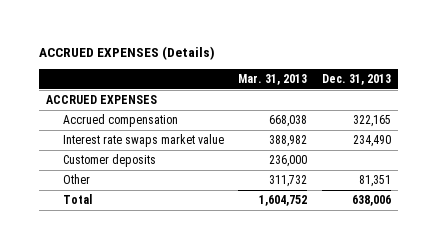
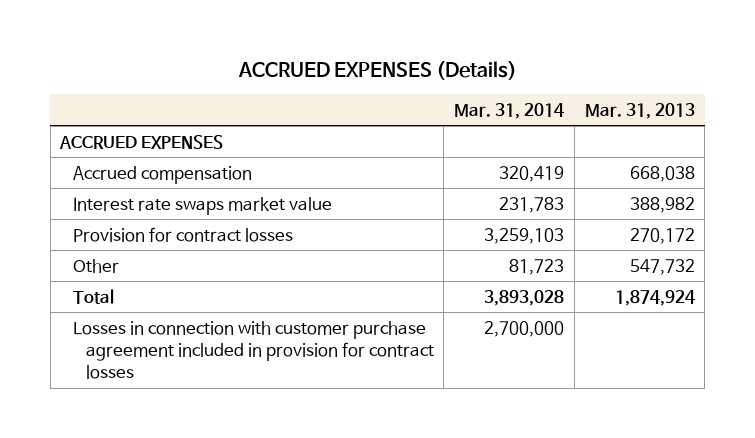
- | Mar. 31, 2013 | Dec. 31, 2013
+ | Mar. 31, 2014 | Mar. 31, 2013
- Customer deposits | 236,000 |
- Other | 311,732 | 81,351
- Total | 1,604,752 | 638,006
+ Provision for contract losses | 3,259,103 | 270,172
+ Other | 81,723 | 547,732
+ Total | 3,893,028 | 1,874,924
+ Losses in connection with customer purchase agreement included in provision for contract losses | 2,700,000 |

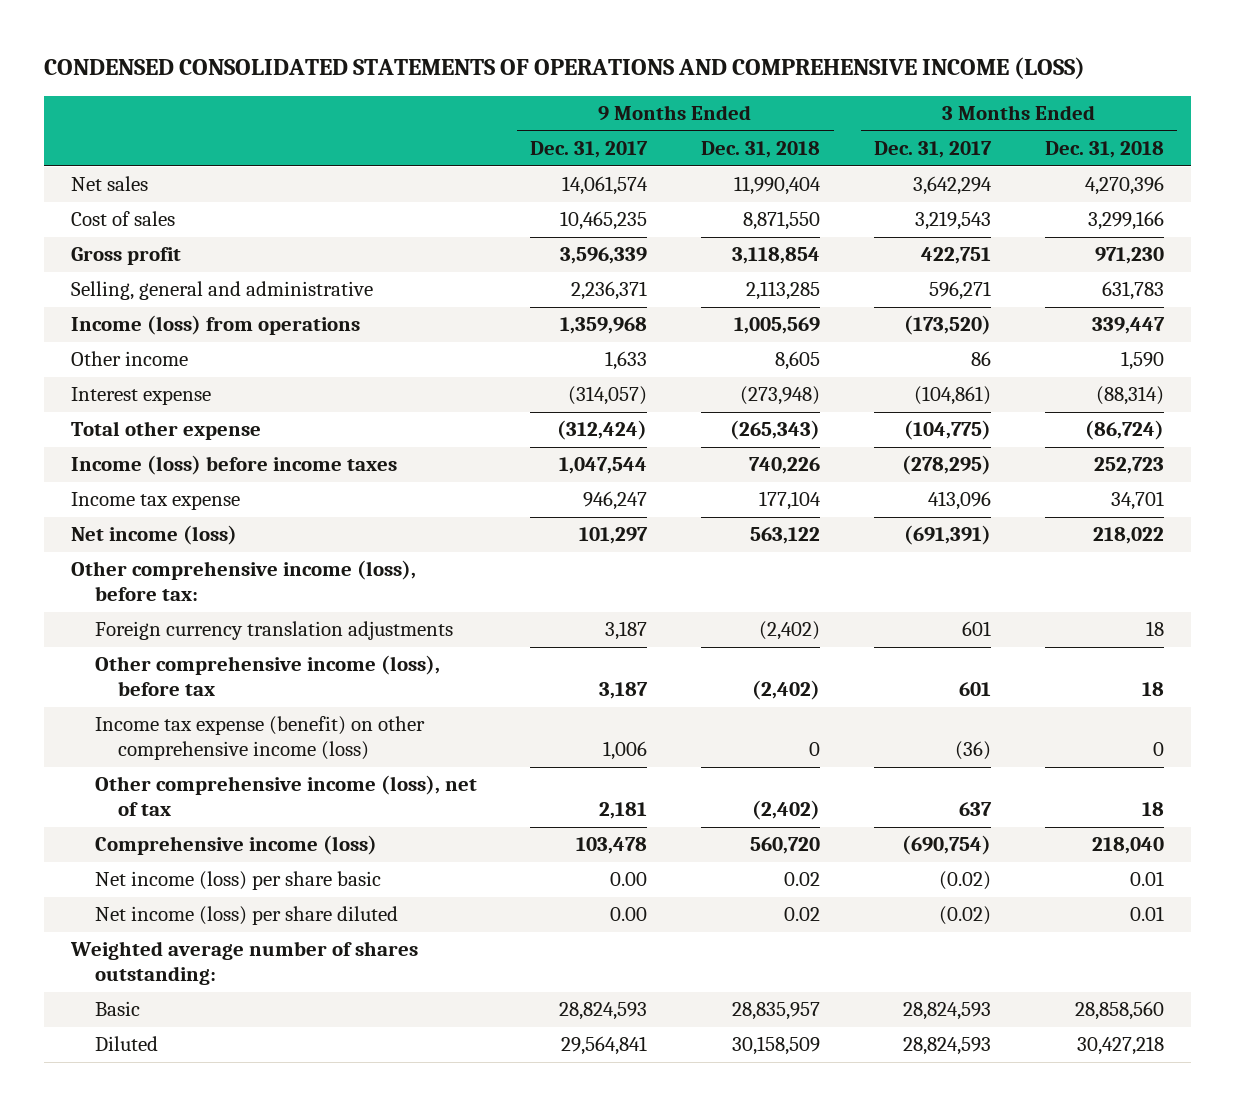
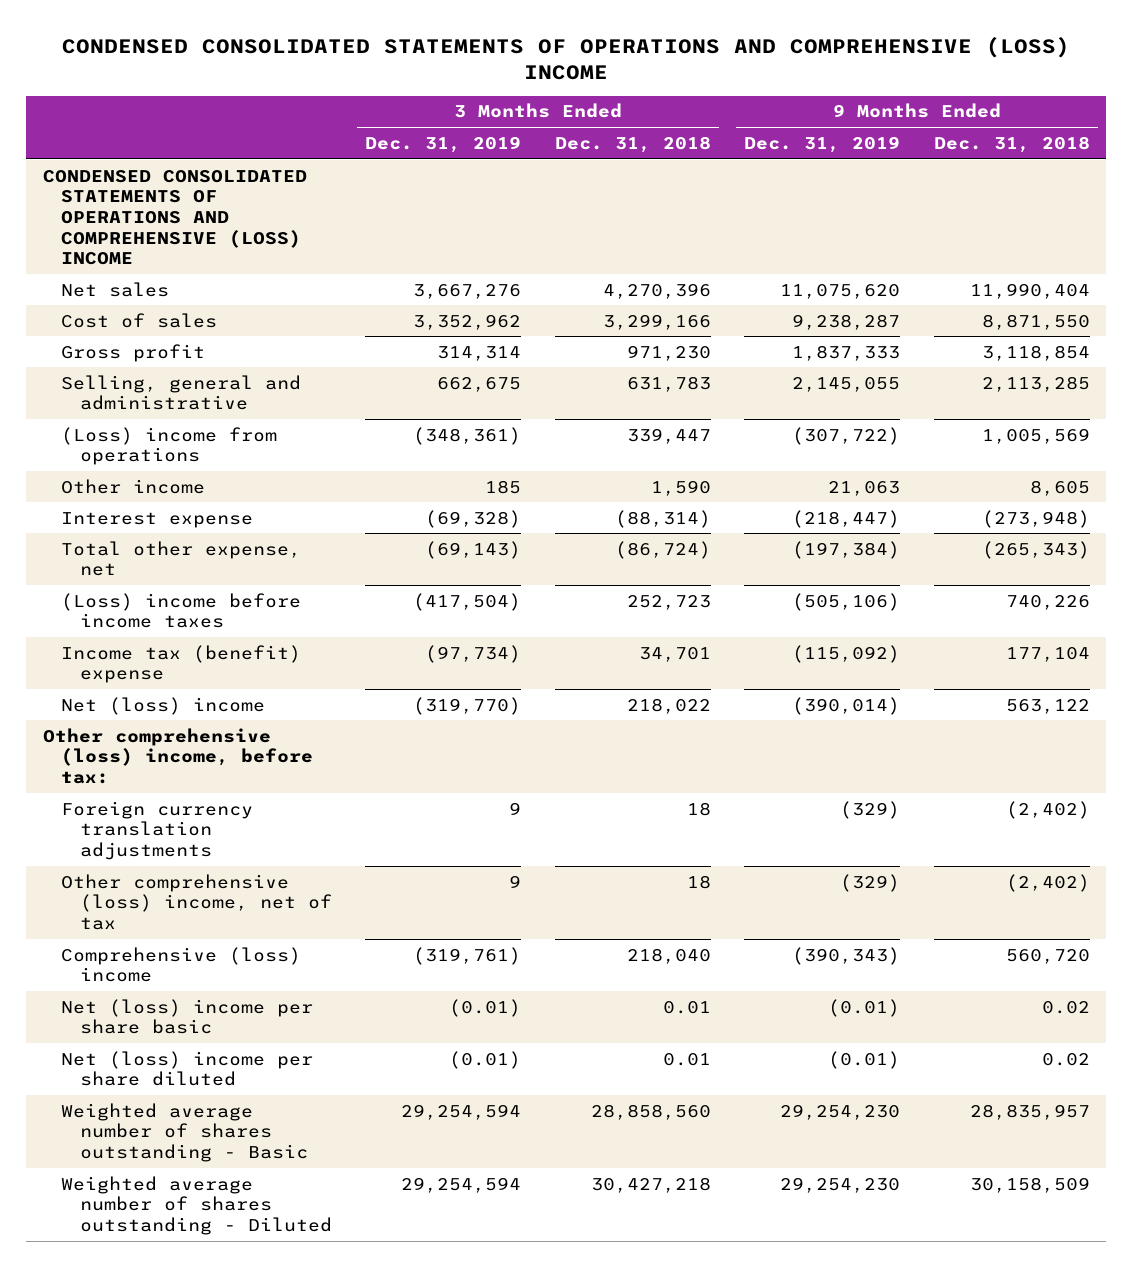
- CONDENSED CONSOLIDATED STATEMENTS OF OPERATIONS AND COMPREHENSIVE INCOME (LOSS)
+ CONDENSED CONSOLIDATED STATEMENTS OF OPERATIONS AND COMPREHENSIVE (LOSS) INCOME
- | 9 Months Ended Dec. 31, 2017 | 9 Months Ended Dec. 31, 2018 | 3 Months Ended Dec. 31, 2017 | 3 Months Ended Dec. 31, 2018
+ | 3 Months Ended Dec. 31, 2019 | 3 Months Ended Dec. 31, 2018 | 9 Months Ended Dec. 31, 2019 | 9 Months Ended Dec. 31, 2018
+ CONDENSED CONSOLIDATED STATEMENTS OF OPERATIONS AND COMPREHENSIVE (LOSS) INCOME
- Income (loss) from operations | 1,359,968 | 1,005,569 | (173,520) | 339,447
+ (Loss) income from operations | (348,361) | 339,447 | (307,722) | 1,005,569
- Total other expense | (312,424) | (265,343) | (104,775) | (86,724)
- Income (loss) before income taxes | 1,047,544 | 740,226 | (278,295) | 252,723
- Income tax expense | 946,247 | 177,104 | 413,096 | 34,701
- Net income (loss) | 101,297 | 563,122 | (691,391) | 218,022
- Other comprehensive income (loss), before tax:
+ Total other expense, net | (69,143) | (86,724) | (197,384) | (265,343)
+ (Loss) income before income taxes | (417,504) | 252,723 | (505,106) | 740,226
+ Income tax (benefit) expense | (97,734) | 34,701 | (115,092) | 177,104
+ Net (loss) income | (319,770) | 218,022 | (390,014) | 563,122
+ Other comprehensive (loss) income, before tax:
- Other comprehensive income (loss), before tax | 3,187 | (2,402) | 601 | 18
- Income tax expense (benefit) on other comprehensive income (loss) | 1,006 | 0 | (36) | 0
- Other comprehensive income (loss), net of tax | 2,181 | (2,402) | 637 | 18
- Comprehensive income (loss) | 103,478 | 560,720 | (690,754) | 218,040
- Net income (loss) per share basic | 0.00 | 0.02 | (0.02) | 0.01
- Net income (loss) per share diluted | 0.00 | 0.02 | (0.02) | 0.01
- Weighted average number of shares outstanding:
- Basic | 28,824,593 | 28,835,957 | 28,824,593 | 28,858,560
- Diluted | 29,564,841 | 30,158,509 | 28,824,593 | 30,427,218
+ Other comprehensive (loss) income, net of tax | 9 | 18 | (329) | (2,402)
+ Comprehensive (loss) income | (319,761) | 218,040 | (390,343) | 560,720
+ Net (loss) income per share basic | (0.01) | 0.01 | (0.01) | 0.02
+ Net (loss) income per share diluted | (0.01) | 0.01 | (0.01) | 0.02
+ Weighted average number of shares outstanding - Basic | 29,254,594 | 28,858,560 | 29,254,230 | 28,835,957
+ Weighted average number of shares outstanding - Diluted | 29,254,594 | 30,427,218 | 29,254,230 | 30,158,509

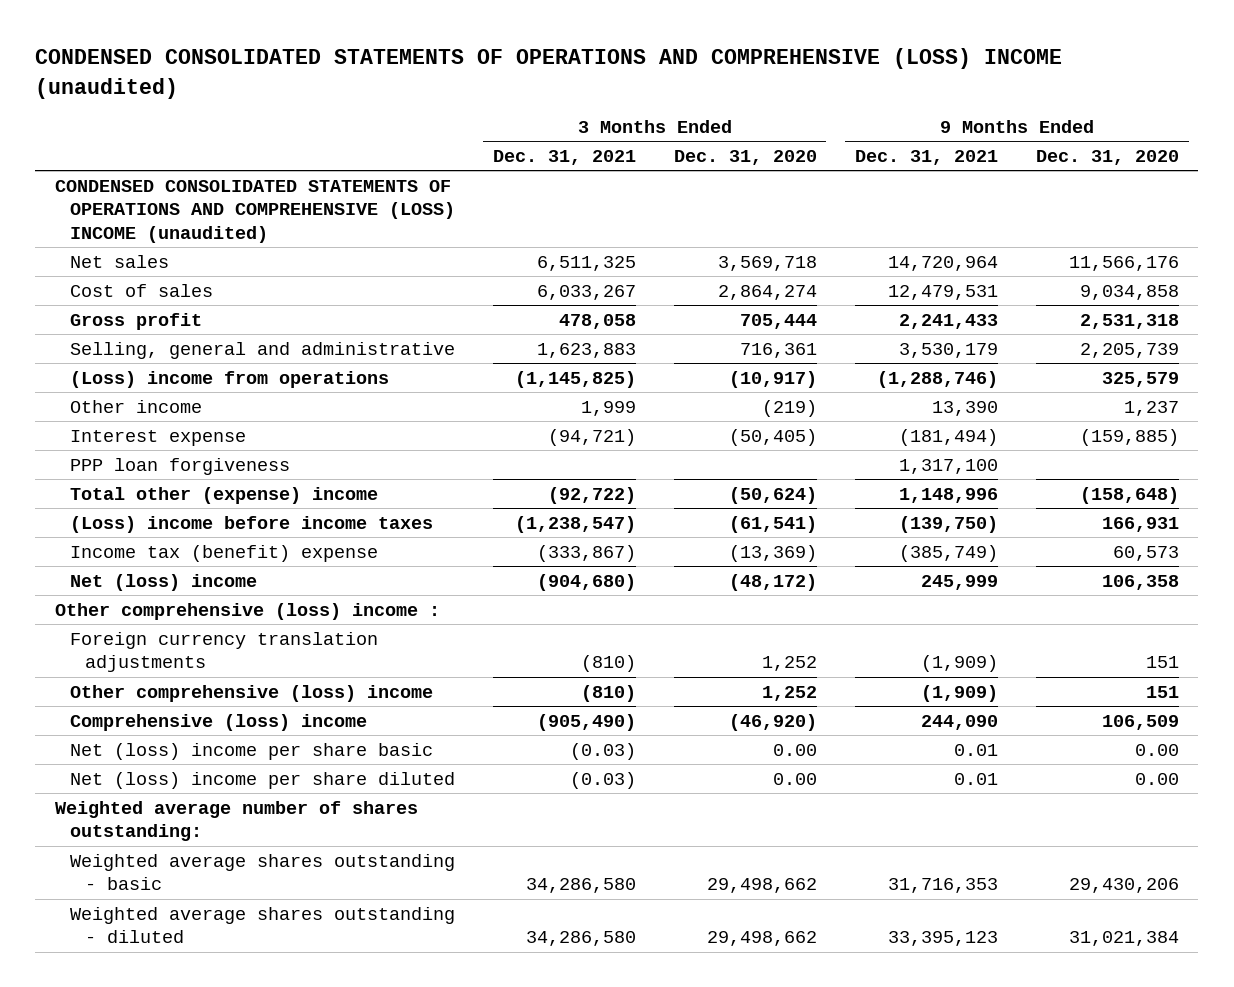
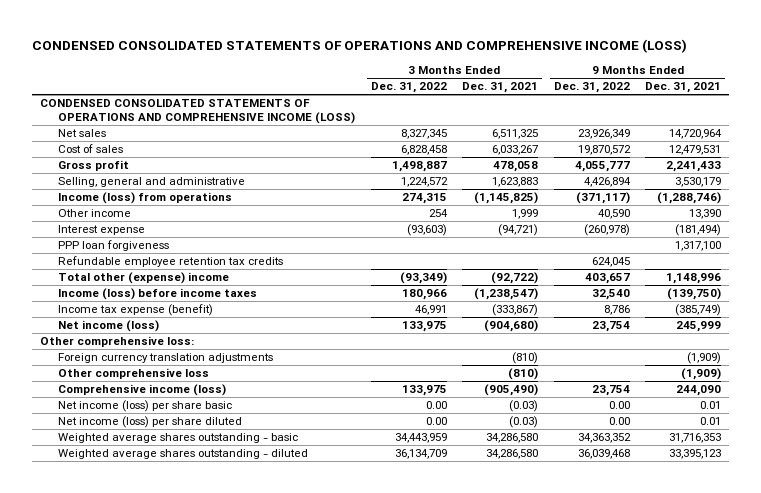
- CONDENSED CONSOLIDATED STATEMENTS OF OPERATIONS AND COMPREHENSIVE (LOSS) INCOME (unaudited)
+ CONDENSED CONSOLIDATED STATEMENTS OF OPERATIONS AND COMPREHENSIVE INCOME (LOSS)
- | 3 Months Ended Dec. 31, 2021 | 3 Months Ended Dec. 31, 2020 | 9 Months Ended Dec. 31, 2021 | 9 Months Ended Dec. 31, 2020
+ | 3 Months Ended Dec. 31, 2022 | 3 Months Ended Dec. 31, 2021 | 9 Months Ended Dec. 31, 2022 | 9 Months Ended Dec. 31, 2021
- CONDENSED CONSOLIDATED STATEMENTS OF OPERATIONS AND COMPREHENSIVE (LOSS) INCOME (unaudited)
+ CONDENSED CONSOLIDATED STATEMENTS OF OPERATIONS AND COMPREHENSIVE INCOME (LOSS)
- (Loss) income from operations | (1,145,825) | (10,917) | (1,288,746) | 325,579
+ Income (loss) from operations | 274,315 | (1,145,825) | (371,117) | (1,288,746)
+ Refundable employee retention tax credits | | | 624,045 |
- (Loss) income before income taxes | (1,238,547) | (61,541) | (139,750) | 166,931
- Income tax (benefit) expense | (333,867) | (13,369) | (385,749) | 60,573
- Net (loss) income | (904,680) | (48,172) | 245,999 | 106,358
- Other comprehensive (loss) income :
+ Income (loss) before income taxes | 180,966 | (1,238,547) | 32,540 | (139,750)
+ Income tax expense (benefit) | 46,991 | (333,867) | 8,786 | (385,749)
+ Net income (loss) | 133,975 | (904,680) | 23,754 | 245,999
+ Other comprehensive loss:
- Other comprehensive (loss) income | (810) | 1,252 | (1,909) | 151
- Comprehensive (loss) income | (905,490) | (46,920) | 244,090 | 106,509
- Net (loss) income per share basic | (0.03) | 0.00 | 0.01 | 0.00
- Net (loss) income per share diluted | (0.03) | 0.00 | 0.01 | 0.00
- Weighted average number of shares outstanding:
+ Other comprehensive loss | | (810) | | (1,909)
+ Comprehensive income (loss) | 133,975 | (905,490) | 23,754 | 244,090
+ Net income (loss) per share basic | 0.00 | (0.03) | 0.00 | 0.01
+ Net income (loss) per share diluted | 0.00 | (0.03) | 0.00 | 0.01

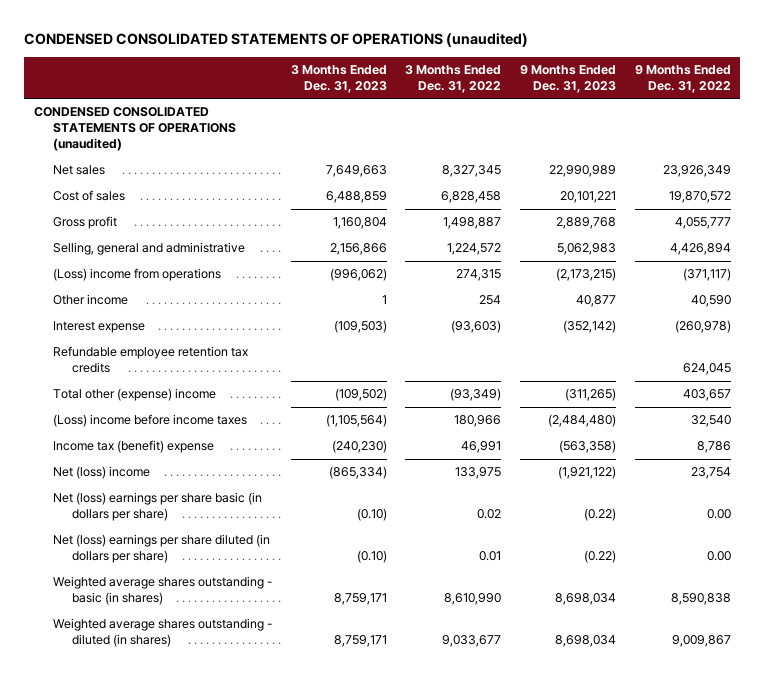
- CONDENSED CONSOLIDATED STATEMENTS OF OPERATIONS AND COMPREHENSIVE INCOME (LOSS)
+ CONDENSED CONSOLIDATED STATEMENTS OF OPERATIONS (unaudited)
- | 3 Months Ended Dec. 31, 2022 | 3 Months Ended Dec. 31, 2021 | 9 Months Ended Dec. 31, 2022 | 9 Months Ended Dec. 31, 2021
+ | 3 Months Ended Dec. 31, 2023 | 3 Months Ended Dec. 31, 2022 | 9 Months Ended Dec. 31, 2023 | 9 Months Ended Dec. 31, 2022
- CONDENSED CONSOLIDATED STATEMENTS OF OPERATIONS AND COMPREHENSIVE INCOME (LOSS)
+ CONDENSED CONSOLIDATED STATEMENTS OF OPERATIONS (unaudited)
- Income (loss) from operations | 274,315 | (1,145,825) | (371,117) | (1,288,746)
+ (Loss) income from operations | (996,062) | 274,315 | (2,173,215) | (371,117)
- PPP loan forgiveness | | | | 1,317,100
- Income (loss) before income taxes | 180,966 | (1,238,547) | 32,540 | (139,750)
- Income tax expense (benefit) | 46,991 | (333,867) | 8,786 | (385,749)
- Net income (loss) | 133,975 | (904,680) | 23,754 | 245,999
- Other comprehensive loss:
- Foreign currency translation adjustments | | (810) | | (1,909)
- Other comprehensive loss | | (810) | | (1,909)
- Comprehensive income (loss) | 133,975 | (905,490) | 23,754 | 244,090
- Net income (loss) per share basic | 0.00 | (0.03) | 0.00 | 0.01
- Net income (loss) per share diluted | 0.00 | (0.03) | 0.00 | 0.01
- Weighted average shares outstanding - basic | 34,443,959 | 34,286,580 | 34,363,352 | 31,716,353
- Weighted average shares outstanding - diluted | 36,134,709 | 34,286,580 | 36,039,468 | 33,395,123
+ (Loss) income before income taxes | (1,105,564) | 180,966 | (2,484,480) | 32,540
+ Income tax (benefit) expense | (240,230) | 46,991 | (563,358) | 8,786
+ Net (loss) income | (865,334) | 133,975 | (1,921,122) | 23,754
+ Net (loss) earnings per share basic (in dollars per share) | (0.10) | 0.02 | (0.22) | 0.00
+ Net (loss) earnings per share diluted (in dollars per share) | (0.10) | 0.01 | (0.22) | 0.00
+ Weighted average shares outstanding - basic (in shares) | 8,759,171 | 8,610,990 | 8,698,034 | 8,590,838
+ Weighted average shares outstanding - diluted (in shares) | 8,759,171 | 9,033,677 | 8,698,034 | 9,009,867

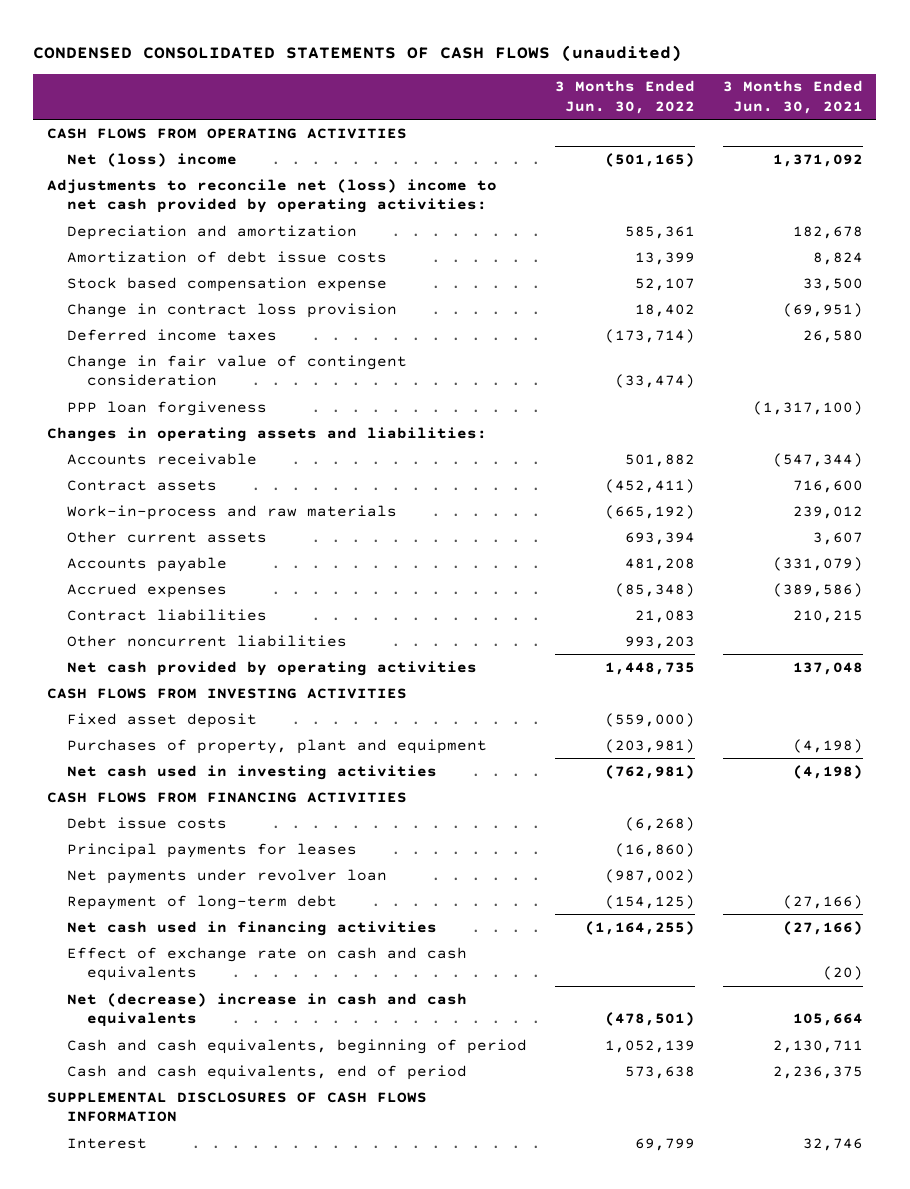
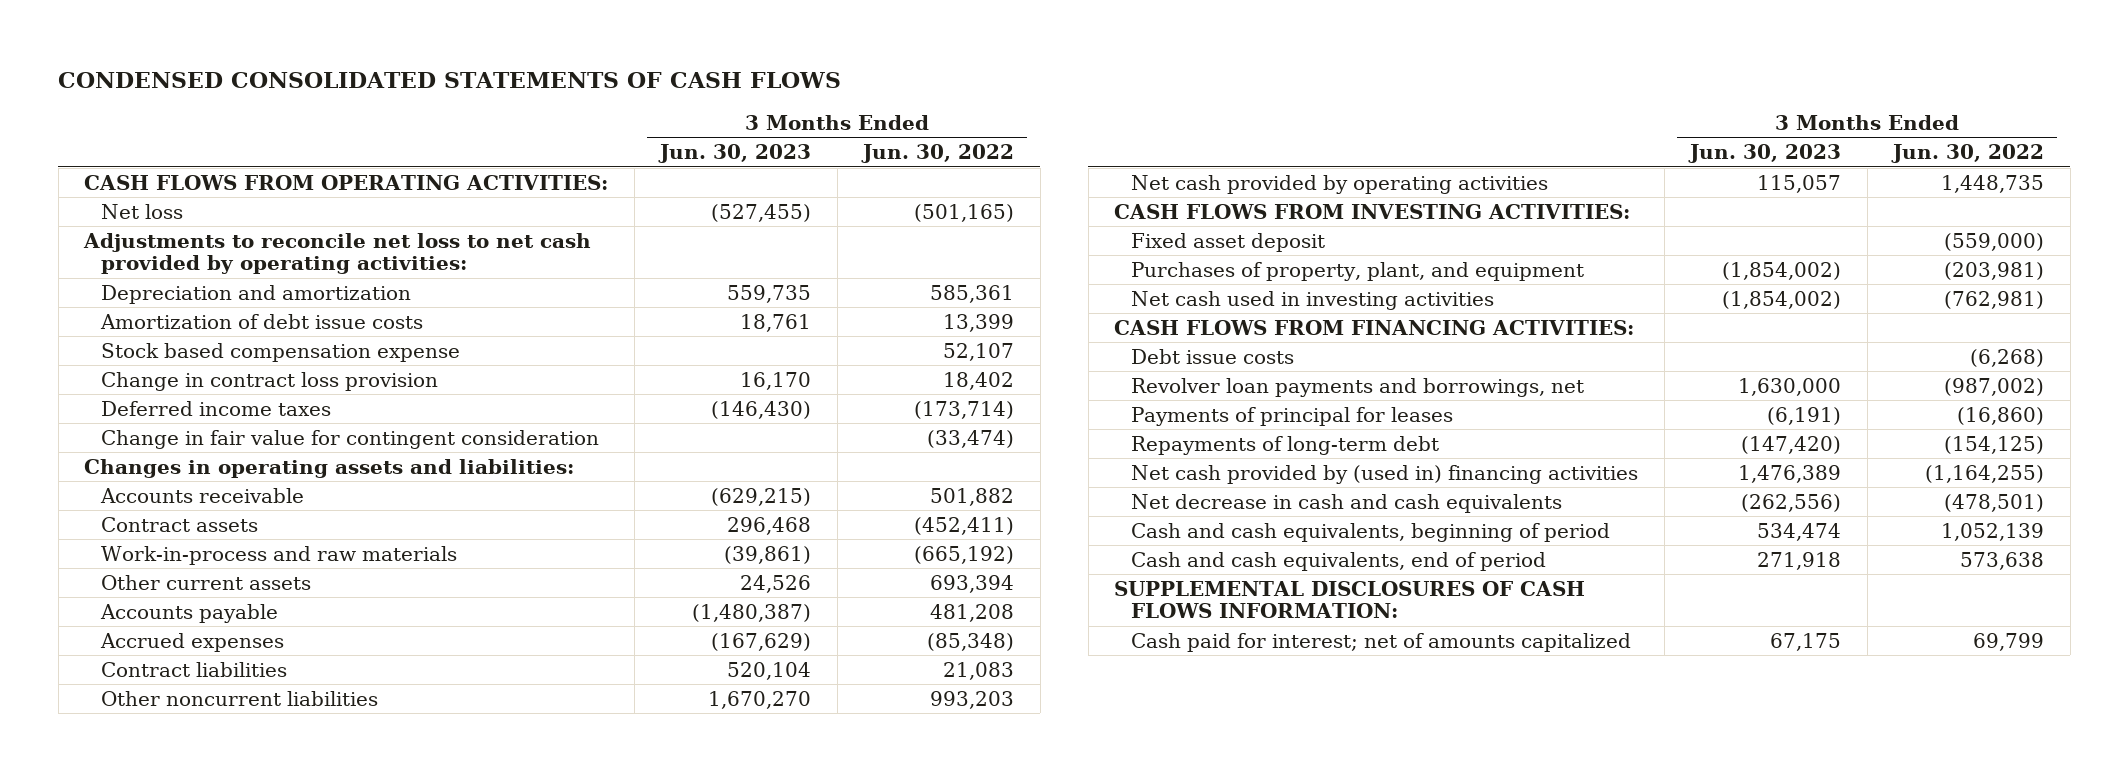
- CONDENSED CONSOLIDATED STATEMENTS OF CASH FLOWS (unaudited)
+ CONDENSED CONSOLIDATED STATEMENTS OF CASH FLOWS
- | 3 Months Ended Jun. 30, 2022 | 3 Months Ended Jun. 30, 2021
+ | 3 Months Ended Jun. 30, 2023 | 3 Months Ended Jun. 30, 2022
- CASH FLOWS FROM OPERATING ACTIVITIES
- Net (loss) income | (501,165) | 1,371,092
- Adjustments to reconcile net (loss) income to net cash provided by operating activities:
+ CASH FLOWS FROM OPERATING ACTIVITIES:
+ Net loss | (527,455) | (501,165)
+ Adjustments to reconcile net loss to net cash provided by operating activities:
- Change in fair value of contingent consideration | (33,474) |
- PPP loan forgiveness | | (1,317,100)
+ Change in fair value for contingent consideration | | (33,474)
- CASH FLOWS FROM INVESTING ACTIVITIES
+ CASH FLOWS FROM INVESTING ACTIVITIES:
- Purchases of property, plant and equipment | (203,981) | (4,198)
+ Purchases of property, plant, and equipment | (1,854,002) | (203,981)
- CASH FLOWS FROM FINANCING ACTIVITIES
+ CASH FLOWS FROM FINANCING ACTIVITIES:
- Principal payments for leases | (16,860) |
- Net payments under revolver loan | (987,002) |
- Repayment of long-term debt | (154,125) | (27,166)
- Net cash used in financing activities | (1,164,255) | (27,166)
- Effect of exchange rate on cash and cash equivalents | | (20)
- Net (decrease) increase in cash and cash equivalents | (478,501) | 105,664
+ Revolver loan payments and borrowings, net | 1,630,000 | (987,002)
+ Payments of principal for leases | (6,191) | (16,860)
+ Repayments of long-term debt | (147,420) | (154,125)
+ Net cash provided by (used in) financing activities | 1,476,389 | (1,164,255)
+ Net decrease in cash and cash equivalents | (262,556) | (478,501)
- SUPPLEMENTAL DISCLOSURES OF CASH FLOWS INFORMATION
- Interest | 69,799 | 32,746
+ SUPPLEMENTAL DISCLOSURES OF CASH FLOWS INFORMATION:
+ Cash paid for interest; net of amounts capitalized | 67,175 | 69,799

